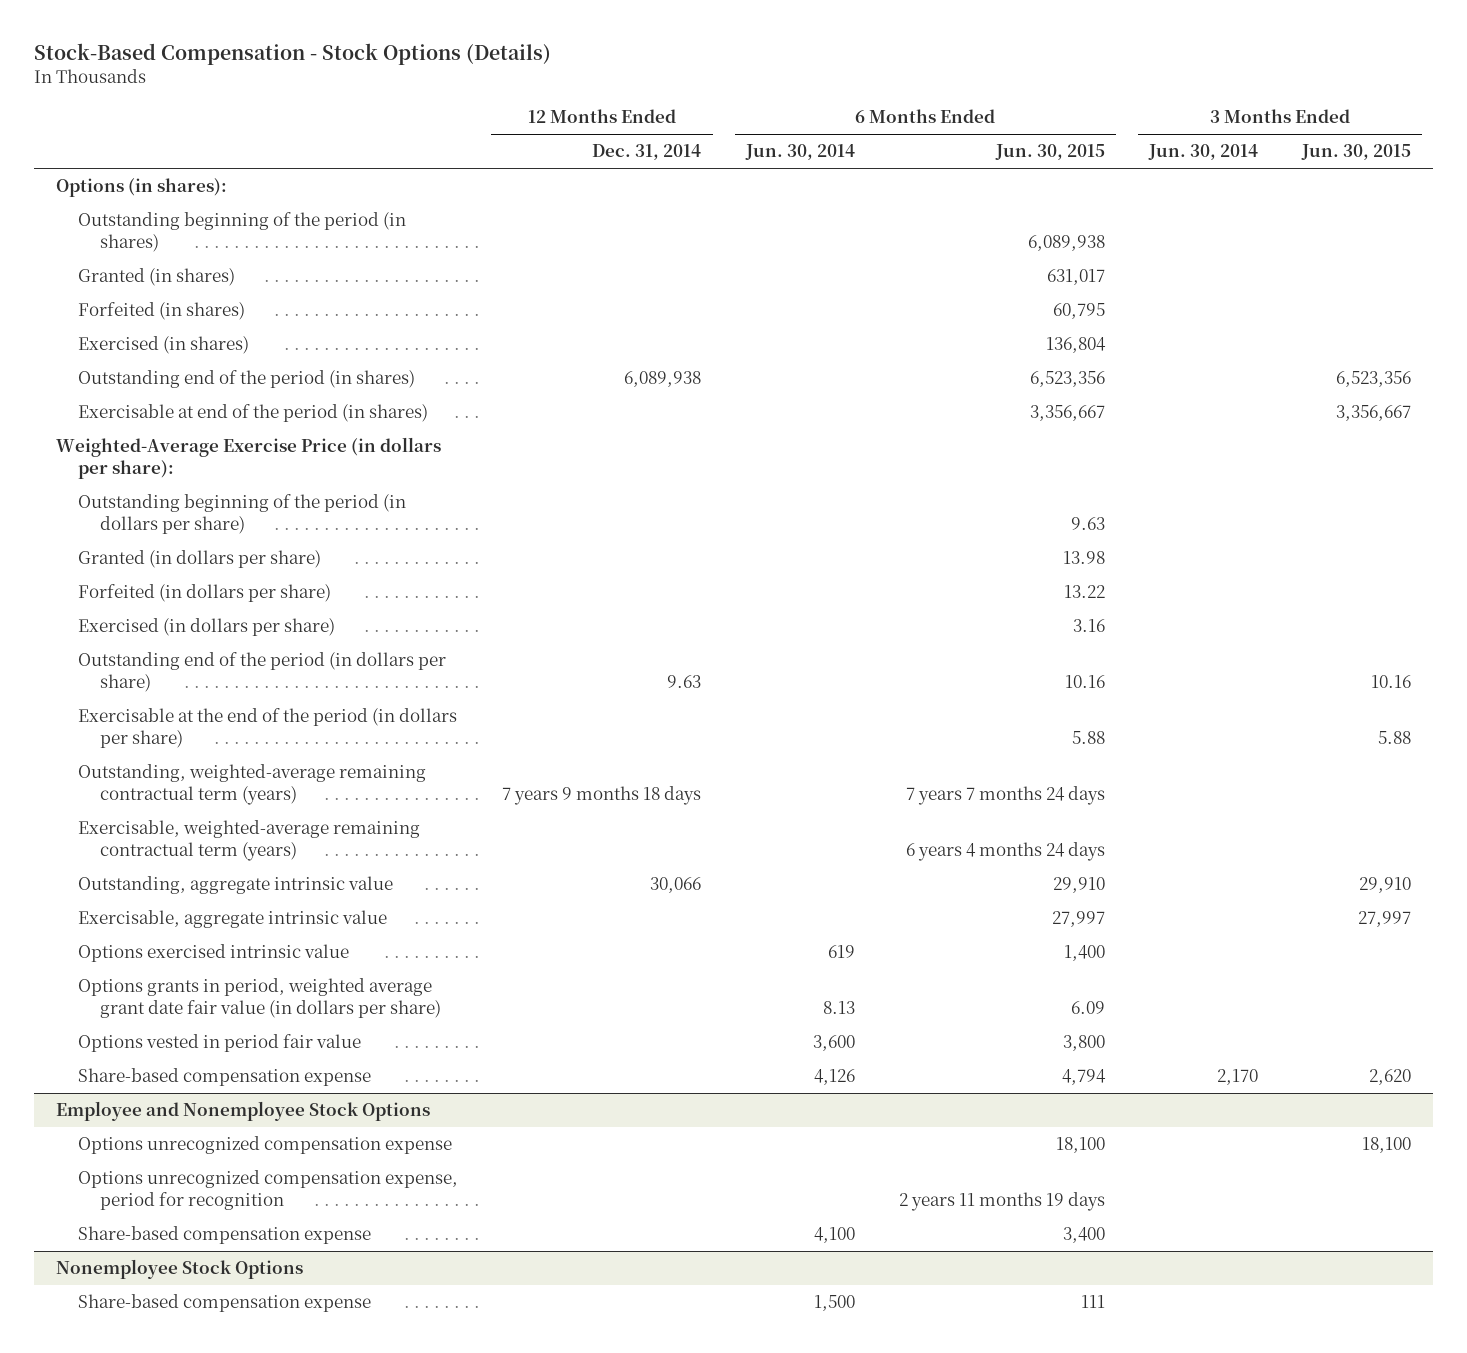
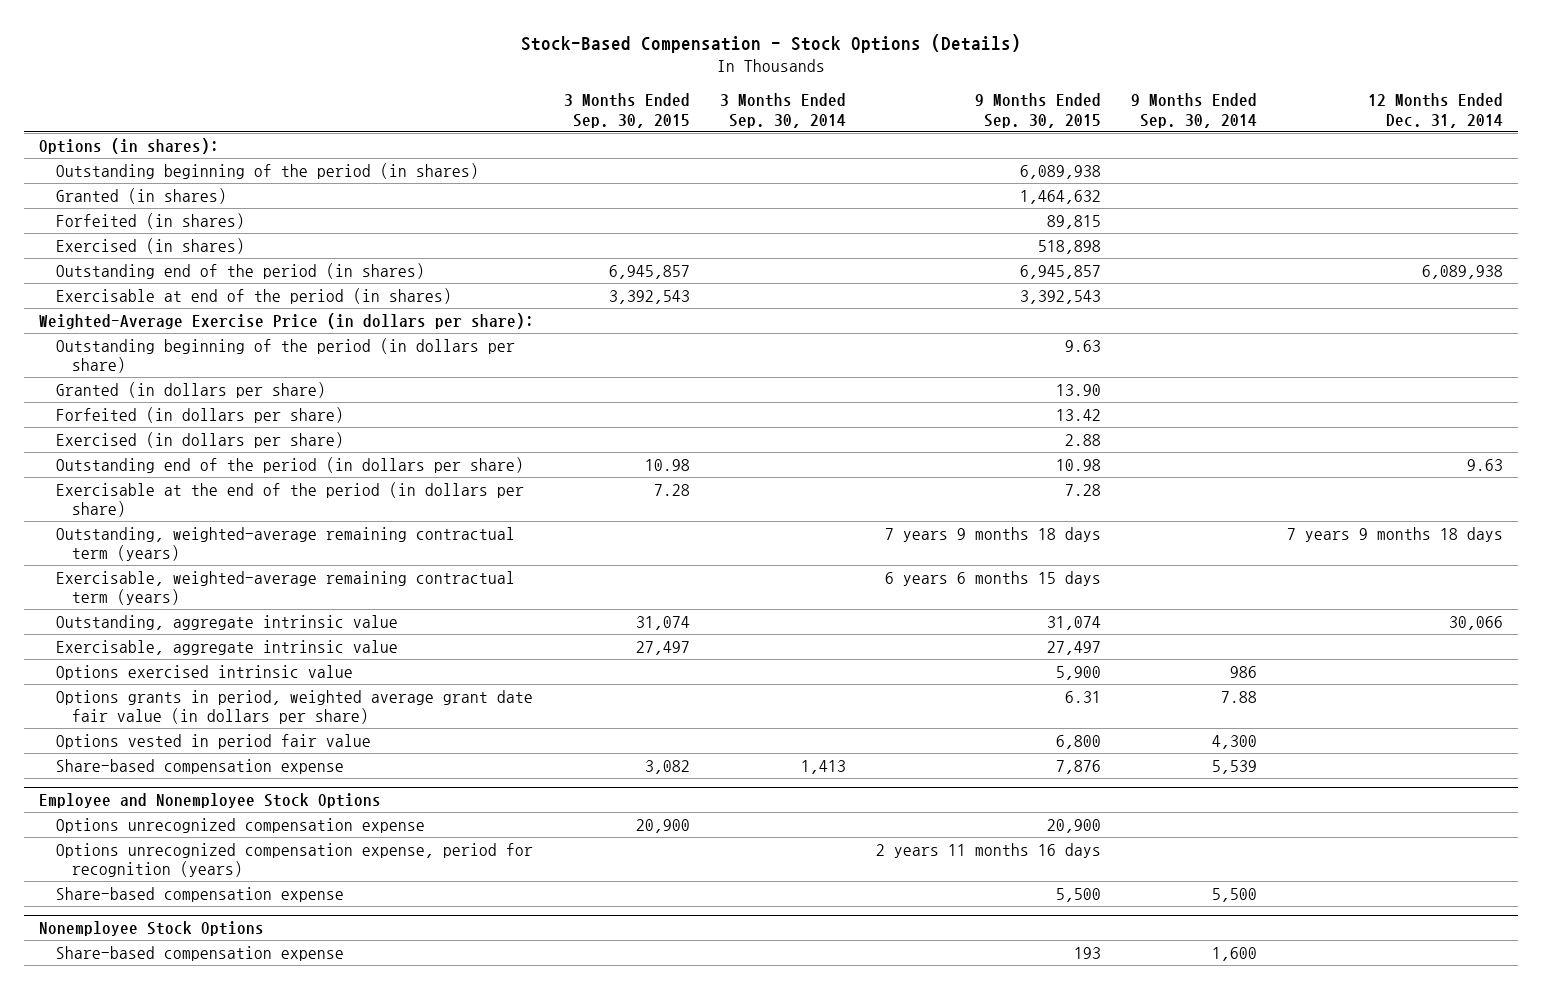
- | 12 Months Ended Dec. 31, 2014 | 6 Months Ended Jun. 30, 2014 | 6 Months Ended Jun. 30, 2015 | 3 Months Ended Jun. 30, 2014 | 3 Months Ended Jun. 30, 2015
+ | 3 Months Ended Sep. 30, 2015 | 3 Months Ended Sep. 30, 2014 | 9 Months Ended Sep. 30, 2015 | 9 Months Ended Sep. 30, 2014 | 12 Months Ended Dec. 31, 2014
@ Employee and Nonemployee Stock Options
- Options unrecognized compensation expense, period for recognition | | | 2 years 11 months 19 days | |
+ Options unrecognized compensation expense, period for recognition (years) | | | 2 years 11 months 16 days | |

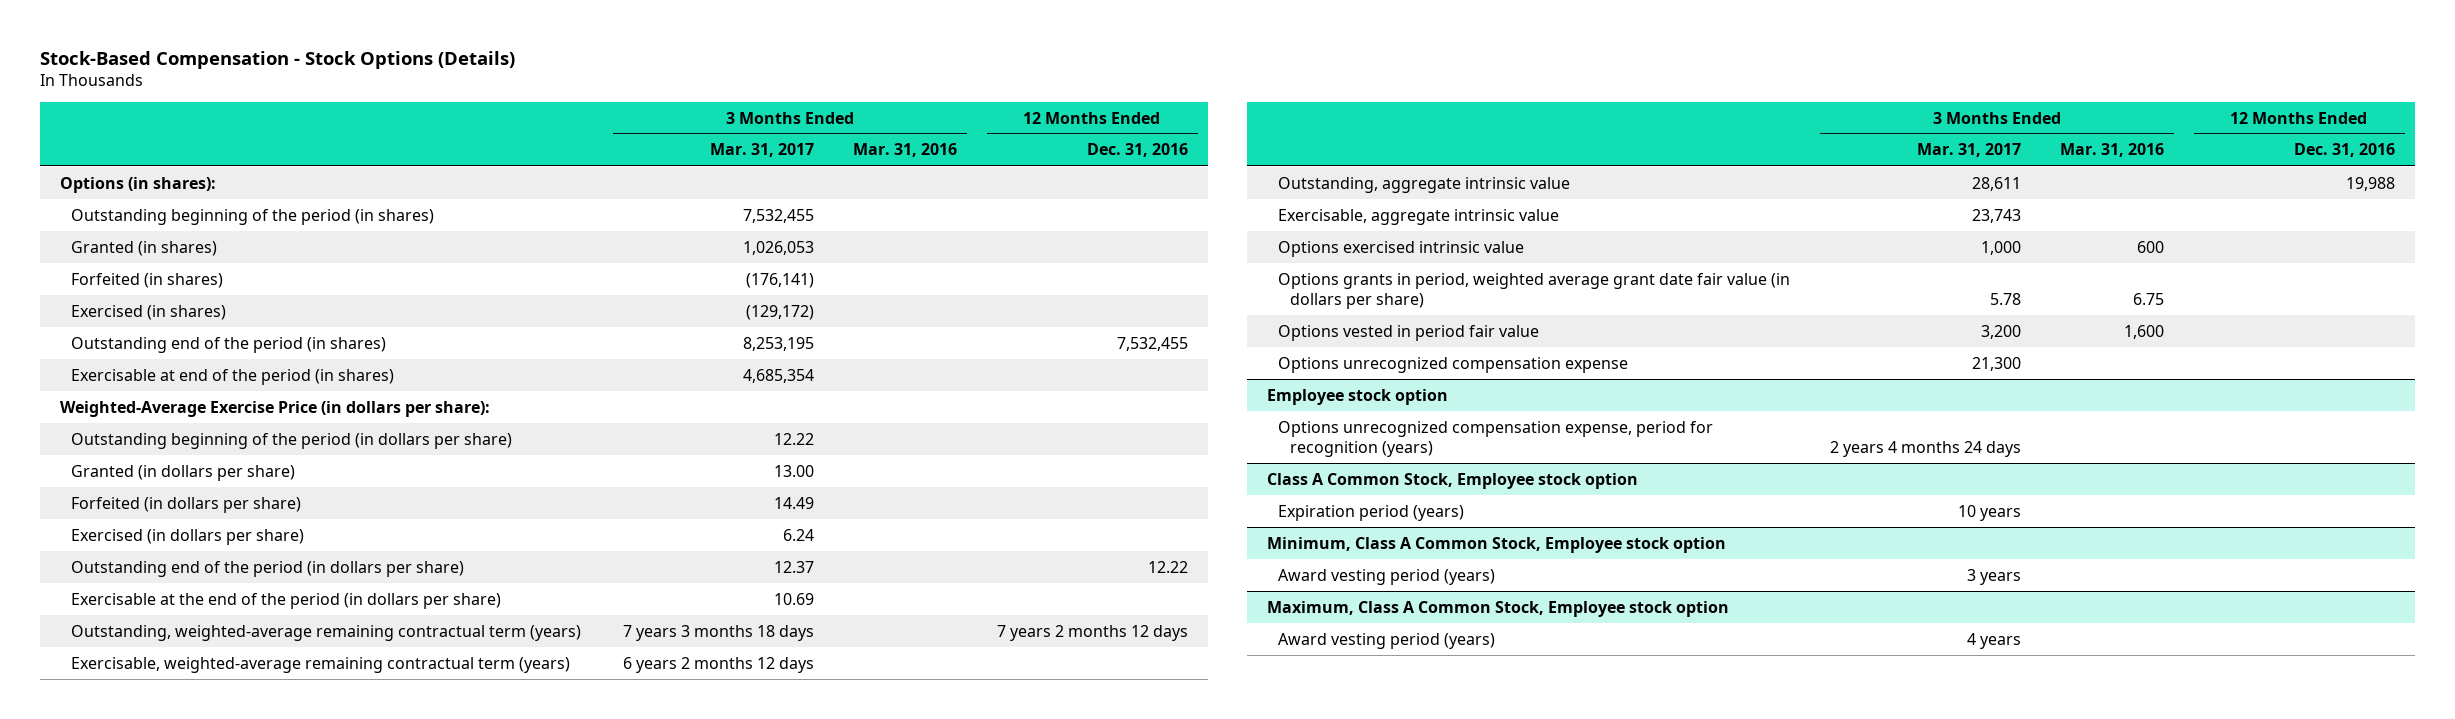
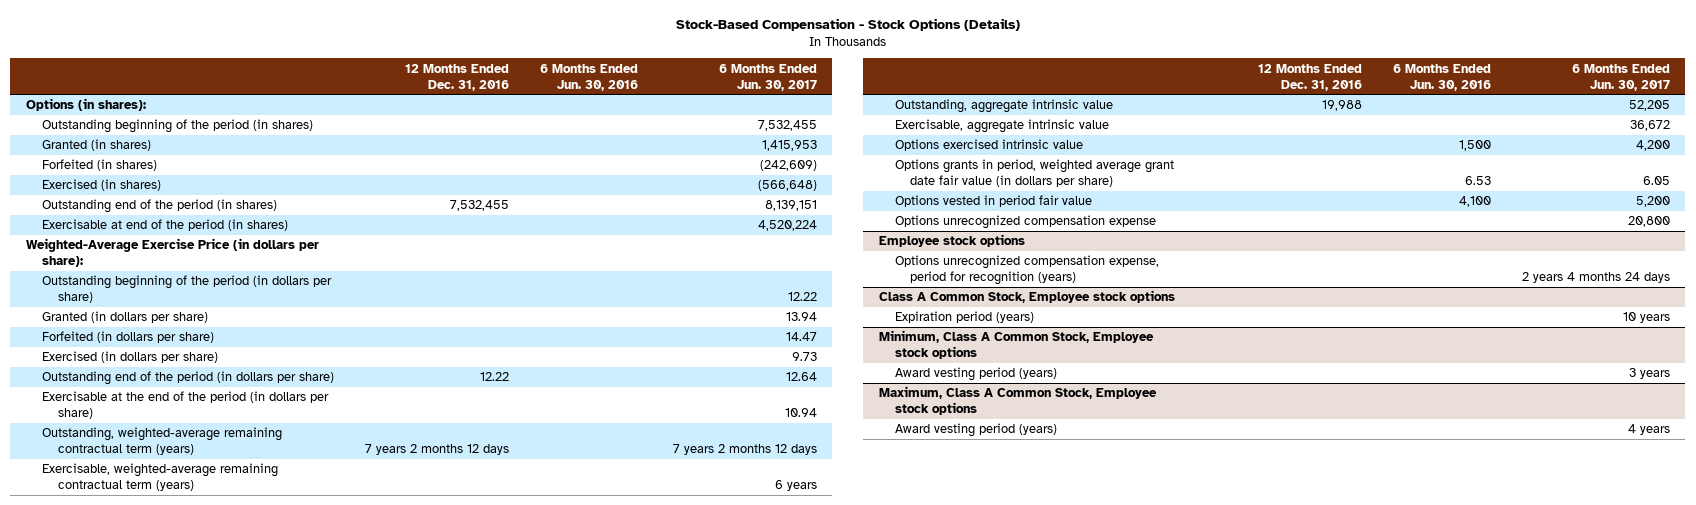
- | 3 Months Ended Mar. 31, 2017 | 3 Months Ended Mar. 31, 2016 | 12 Months Ended Dec. 31, 2016
+ | 12 Months Ended Dec. 31, 2016 | 6 Months Ended Jun. 30, 2016 | 6 Months Ended Jun. 30, 2017
- Employee stock option
+ Employee stock options
- Class A Common Stock, Employee stock option
+ Class A Common Stock, Employee stock options
- Minimum, Class A Common Stock, Employee stock option
+ Minimum, Class A Common Stock, Employee stock options
- Maximum, Class A Common Stock, Employee stock option
+ Maximum, Class A Common Stock, Employee stock options

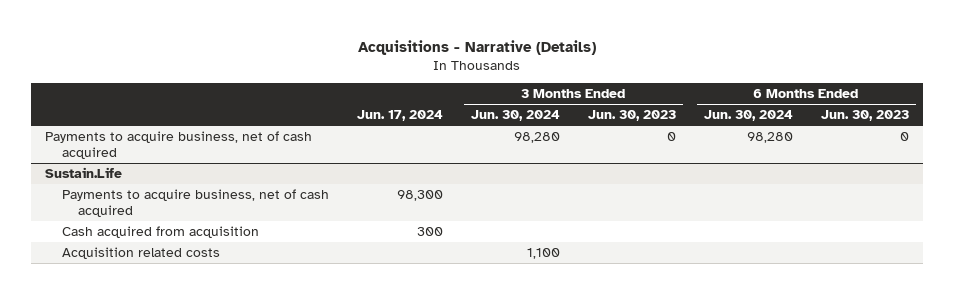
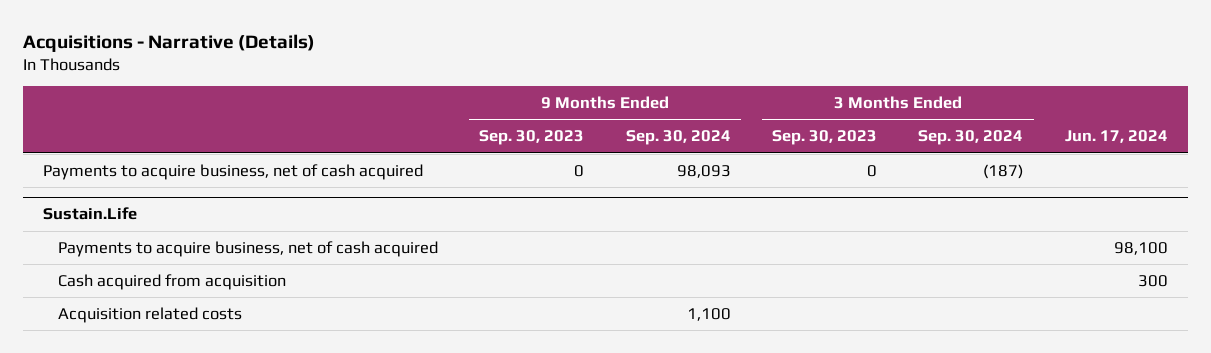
- | Jun. 17, 2024 | 3 Months Ended Jun. 30, 2024 | 3 Months Ended Jun. 30, 2023 | 6 Months Ended Jun. 30, 2024 | 6 Months Ended Jun. 30, 2023
+ | 9 Months Ended Sep. 30, 2023 | 9 Months Ended Sep. 30, 2024 | 3 Months Ended Sep. 30, 2023 | 3 Months Ended Sep. 30, 2024 | Jun. 17, 2024
@ Sustain.Life
- Payments to acquire business, net of cash acquired | 98,300 | | | |
+ Payments to acquire business, net of cash acquired | | | | | 98,100

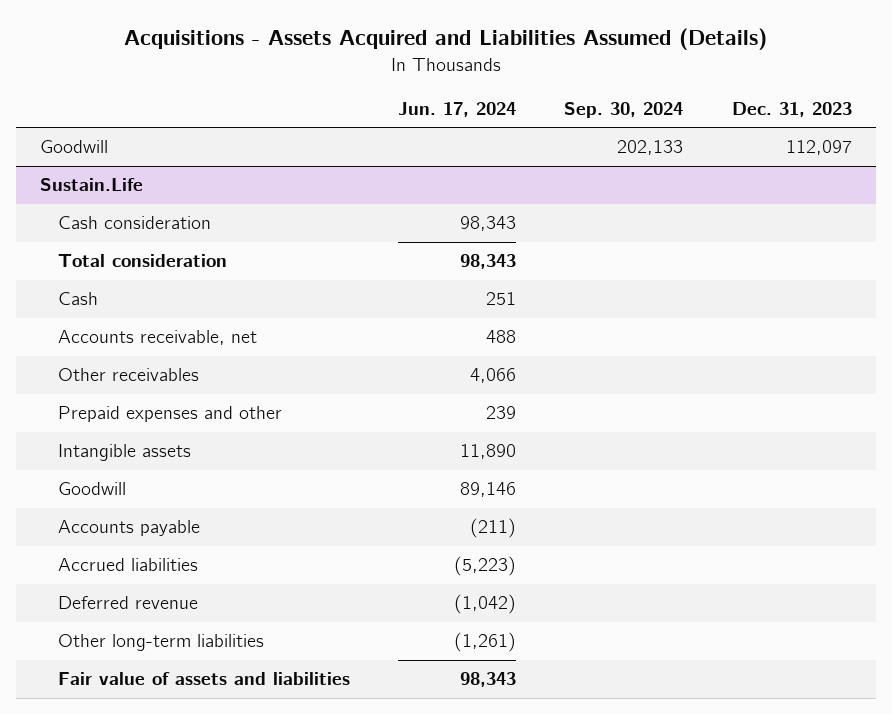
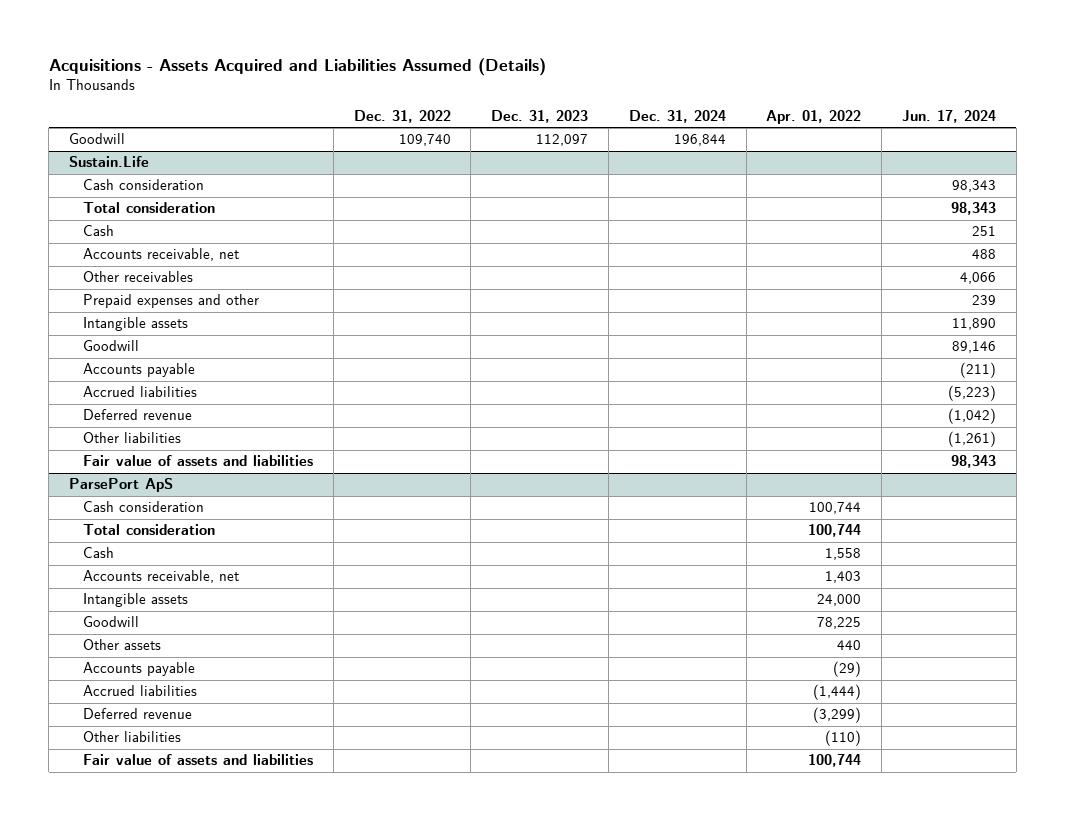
- | Jun. 17, 2024 | Sep. 30, 2024 | Dec. 31, 2023
+ | Dec. 31, 2022 | Dec. 31, 2023 | Dec. 31, 2024 | Apr. 01, 2022 | Jun. 17, 2024
@ Sustain.Life
- Other long-term liabilities | (1,261) | |
+ Other liabilities | | | | | (1,261)
+ ParsePort ApS
+ Cash consideration | | | | 100,744 |
+ Total consideration | | | | 100,744 |
+ Cash | | | | 1,558 |
+ Accounts receivable, net | | | | 1,403 |
+ Intangible assets | | | | 24,000 |
+ Goodwill | | | | 78,225 |
+ Other assets | | | | 440 |
+ Accounts payable | | | | (29) |
+ Accrued liabilities | | | | (1,444) |
+ Deferred revenue | | | | (3,299) |
+ Other liabilities | | | | (110) |
+ Fair value of assets and liabilities | | | | 100,744 |

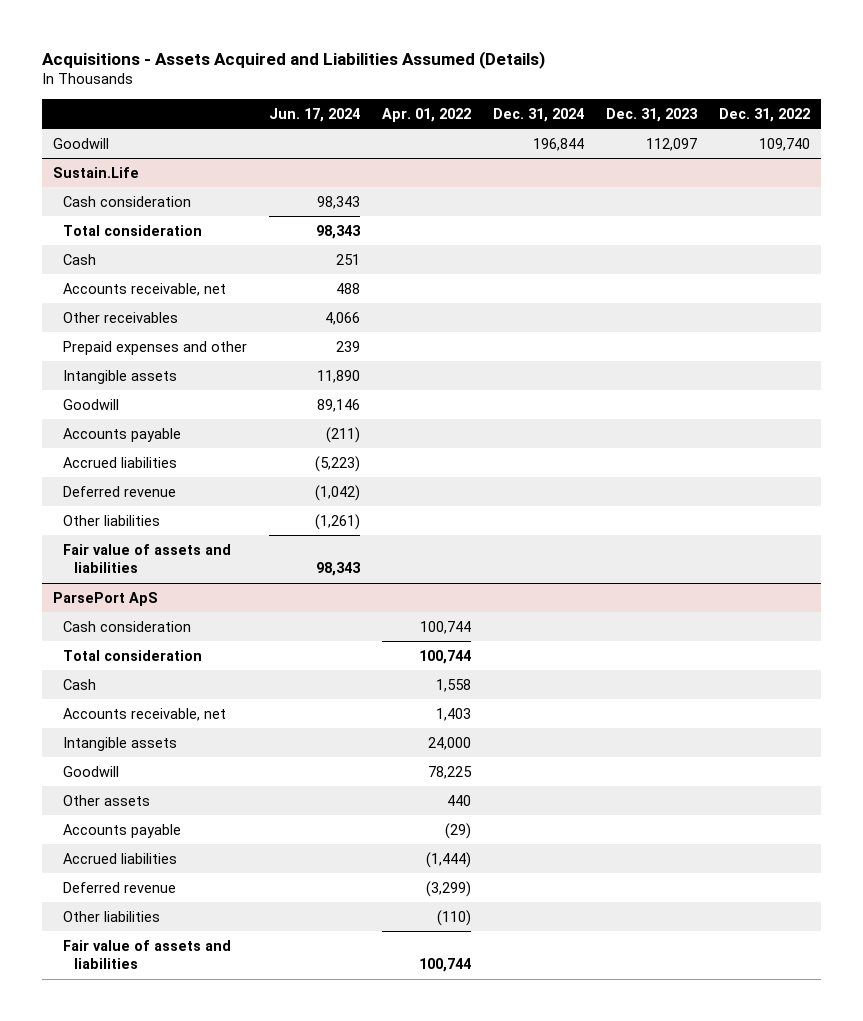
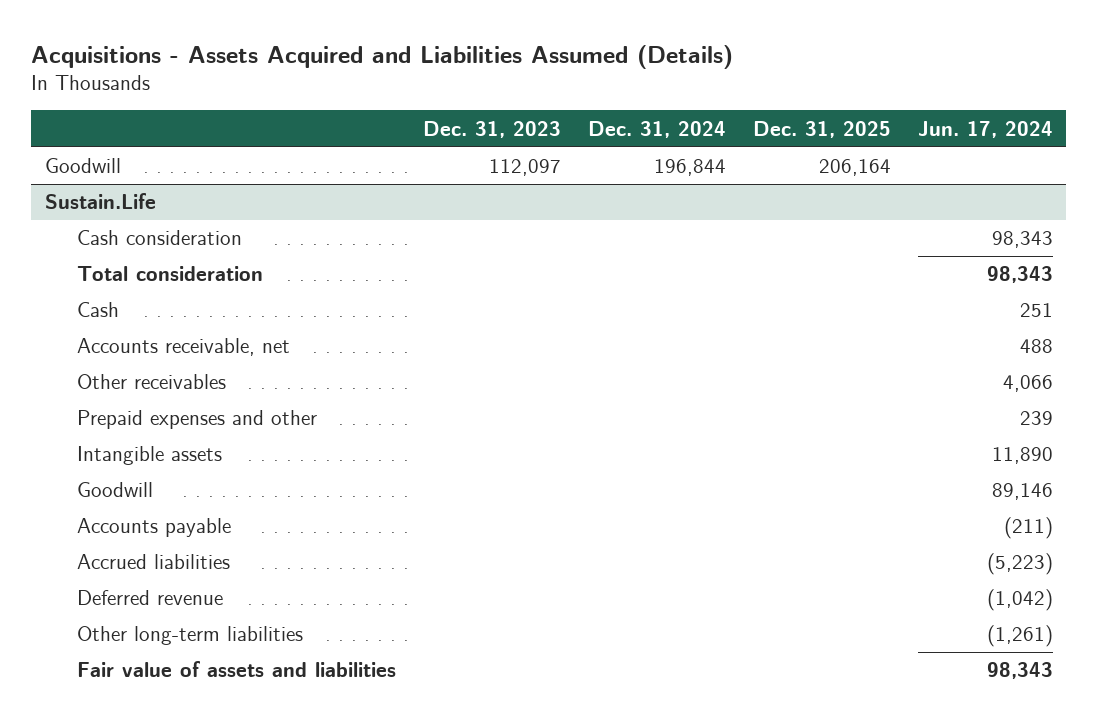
- | Jun. 17, 2024 | Apr. 01, 2022 | Dec. 31, 2024 | Dec. 31, 2023 | Dec. 31, 2022
+ | Dec. 31, 2023 | Dec. 31, 2024 | Dec. 31, 2025 | Jun. 17, 2024
@ Sustain.Life
- Other liabilities | (1,261) | | | |
+ Other long-term liabilities | | | | (1,261)
- ParsePort ApS
- Cash consideration | | 100,744 | | |
- Total consideration | | 100,744 | | |
- Cash | | 1,558 | | |
- Accounts receivable, net | | 1,403 | | |
- Intangible assets | | 24,000 | | |
- Goodwill | | 78,225 | | |
- Other assets | | 440 | | |
- Accounts payable | | (29) | | |
- Accrued liabilities | | (1,444) | | |
- Deferred revenue | | (3,299) | | |
- Other liabilities | | (110) | | |
- Fair value of assets and liabilities | | 100,744 | | |

